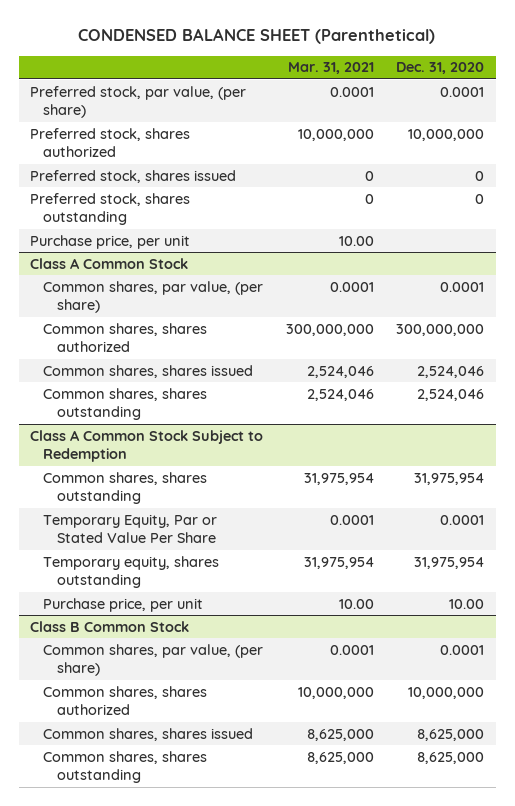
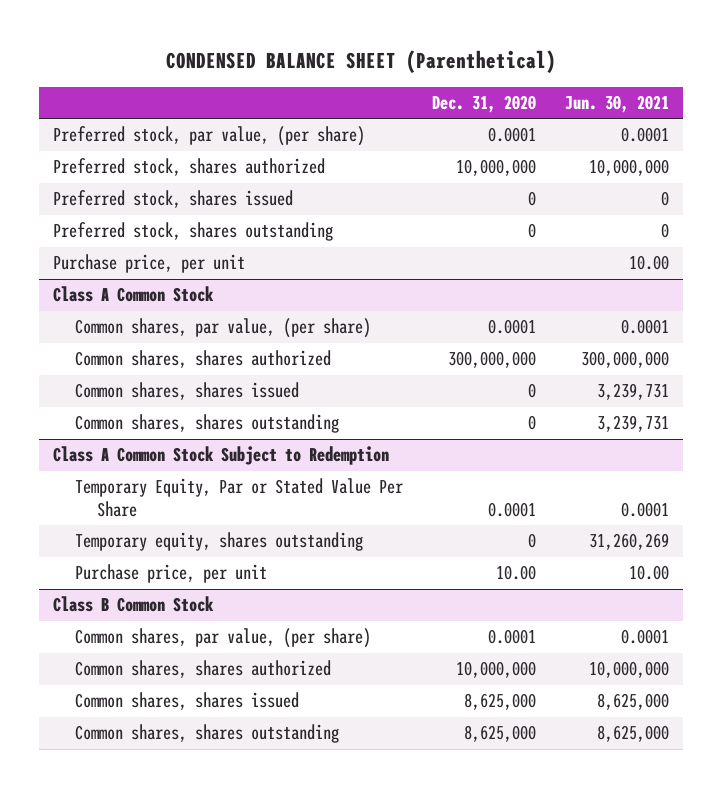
- | Mar. 31, 2021 | Dec. 31, 2020
+ | Dec. 31, 2020 | Jun. 30, 2021
@ Class A Common Stock
- Common shares, shares issued | 2,524,046 | 2,524,046
- Common shares, shares outstanding | 2,524,046 | 2,524,046
+ Common shares, shares issued | 0 | 3,239,731
+ Common shares, shares outstanding | 0 | 3,239,731
@ Class A Common Stock Subject to Redemption
- Common shares, shares outstanding | 31,975,954 | 31,975,954
- Temporary equity, shares outstanding | 31,975,954 | 31,975,954
+ Temporary equity, shares outstanding | 0 | 31,260,269

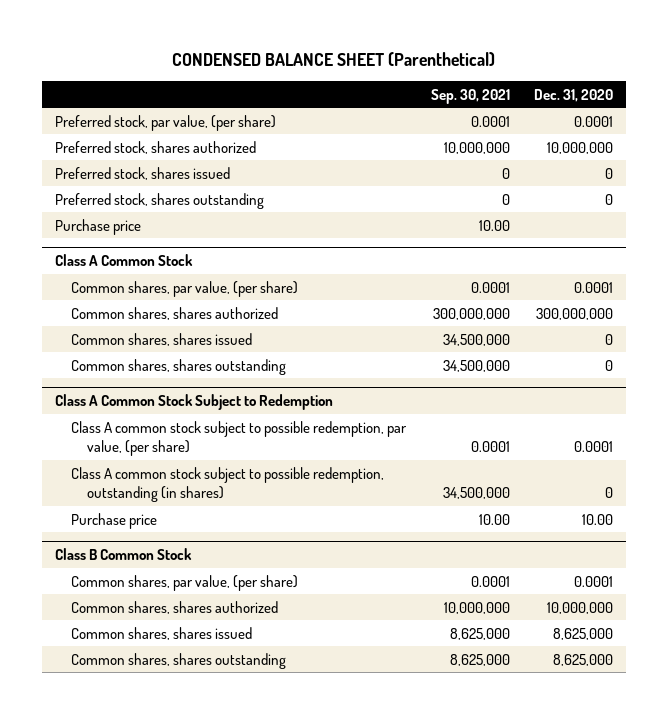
- | Dec. 31, 2020 | Jun. 30, 2021
+ | Sep. 30, 2021 | Dec. 31, 2020
- Purchase price, per unit | | 10.00
+ Purchase price | 10.00 |
@ Class A Common Stock Subject to Redemption
- Temporary Equity, Par or Stated Value Per Share | 0.0001 | 0.0001
- Temporary equity, shares outstanding | 0 | 31,260,269
- Purchase price, per unit | 10.00 | 10.00
+ Class A common stock subject to possible redemption, par value, (per share) | 0.0001 | 0.0001
+ Class A common stock subject to possible redemption, outstanding (in shares) | 34,500,000 | 0
+ Purchase price | 10.00 | 10.00

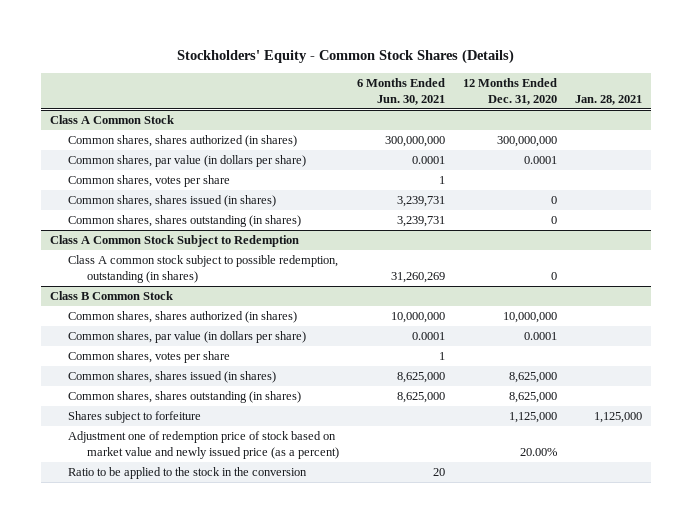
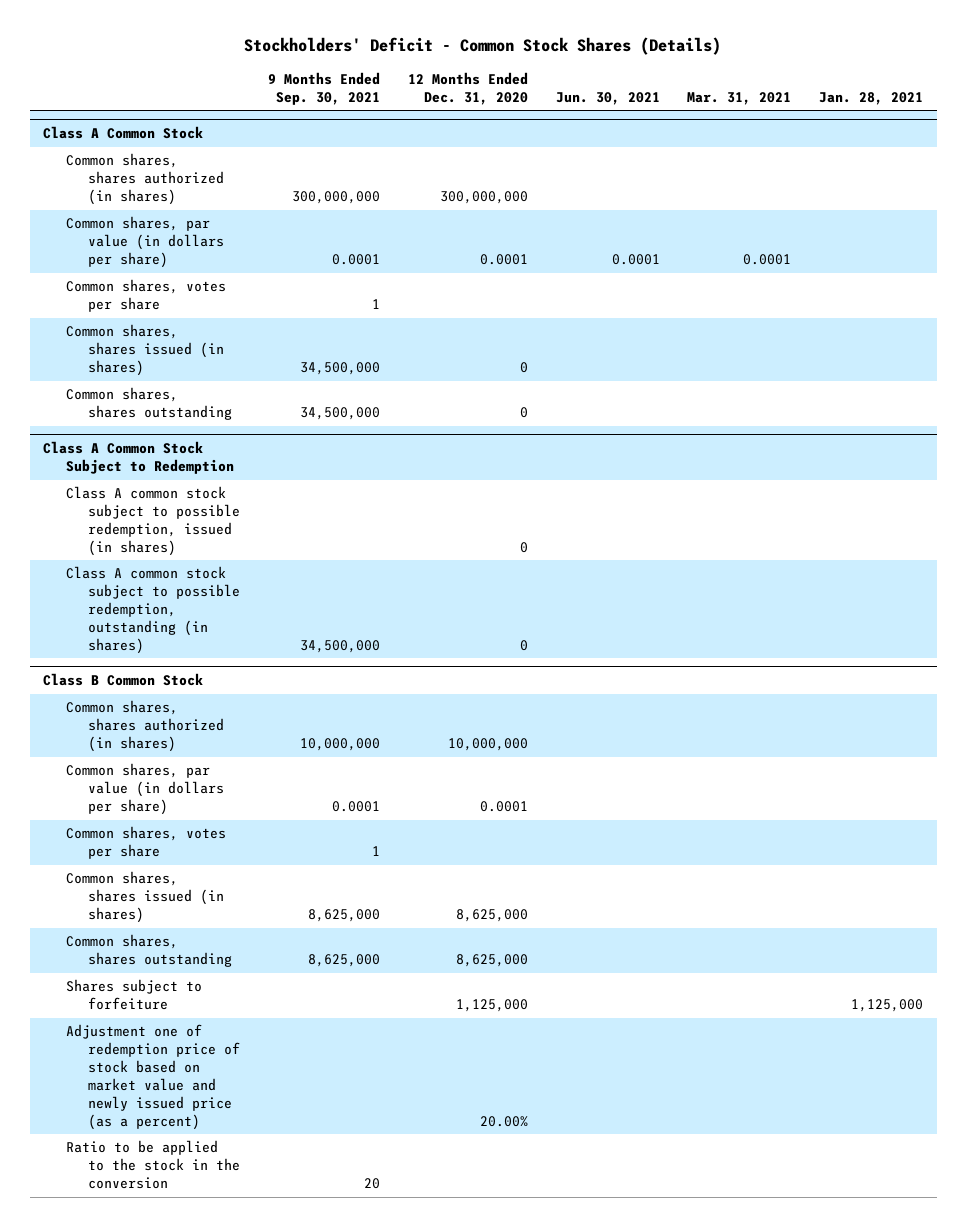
- Stockholders' Equity - Common Stock Shares (Details)
+ Stockholders' Deficit - Common Stock Shares (Details)
- | 6 Months Ended Jun. 30, 2021 | 12 Months Ended Dec. 31, 2020 | Jan. 28, 2021
+ | 9 Months Ended Sep. 30, 2021 | 12 Months Ended Dec. 31, 2020 | Jun. 30, 2021 | Mar. 31, 2021 | Jan. 28, 2021
@ Class A Common Stock
- Common shares, shares outstanding (in shares) | 3,239,731 | 0 |
+ Common shares, shares outstanding | 34,500,000 | 0 | | |
@ Class A Common Stock Subject to Redemption
+ Class A common stock subject to possible redemption, issued (in shares) | | 0 | | |
@ Class B Common Stock
- Common shares, shares outstanding (in shares) | 8,625,000 | 8,625,000 |
+ Common shares, shares outstanding | 8,625,000 | 8,625,000 | | |

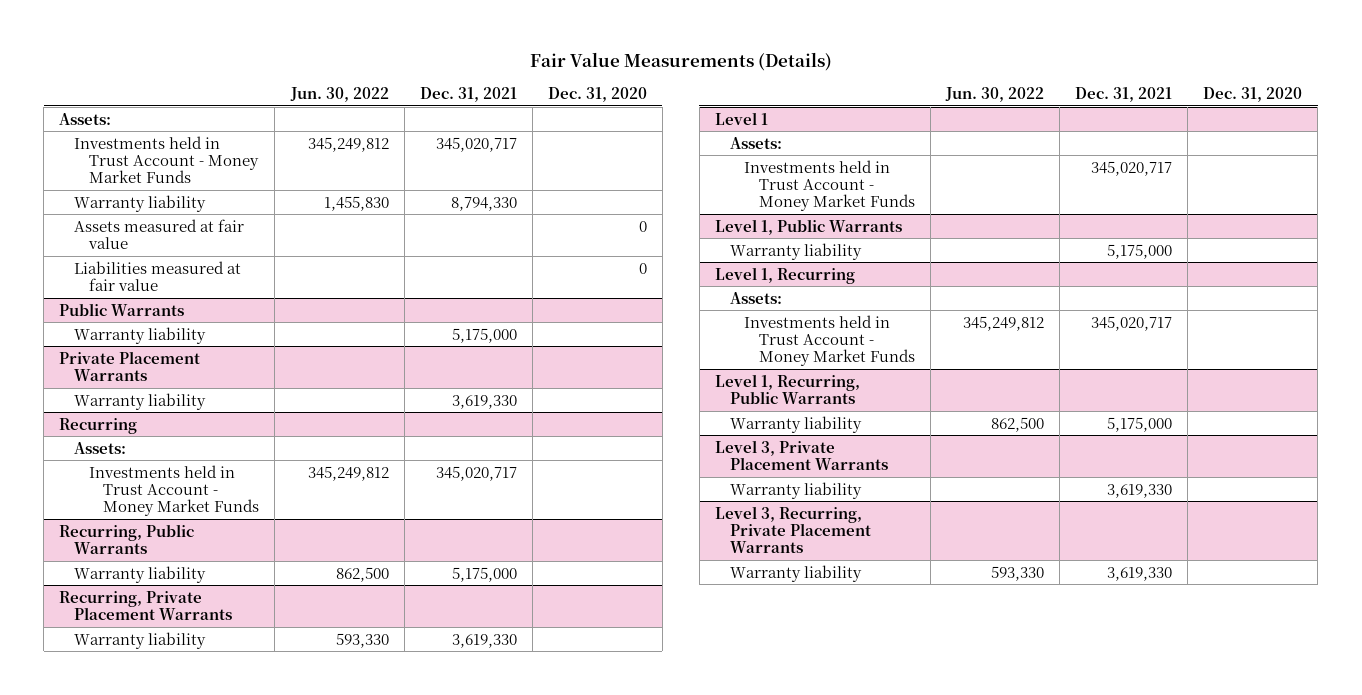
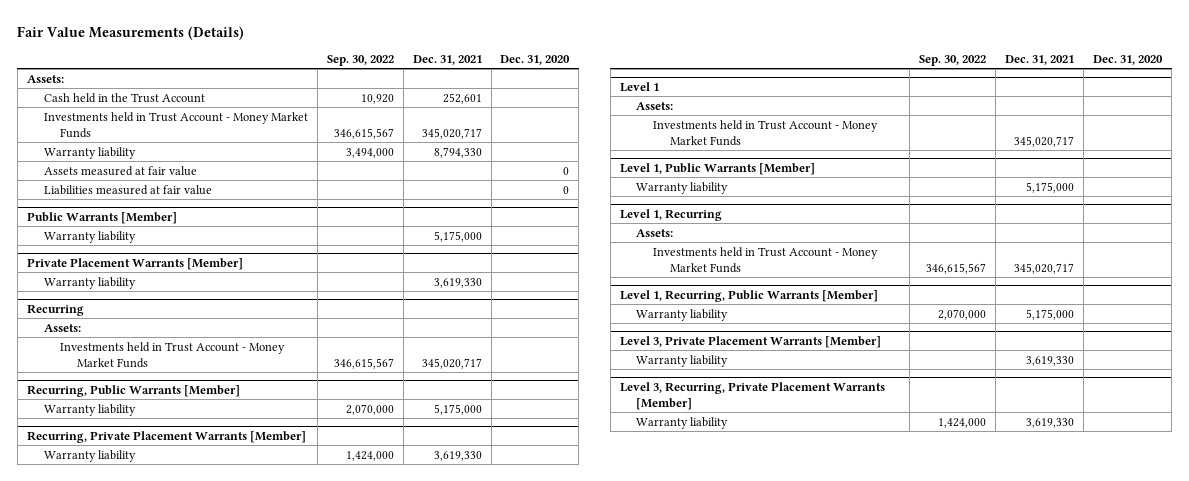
- | Jun. 30, 2022 | Dec. 31, 2021 | Dec. 31, 2020
+ | Sep. 30, 2022 | Dec. 31, 2021 | Dec. 31, 2020
+ Cash held in the Trust Account | 10,920 | 252,601 |
- Public Warrants
+ Public Warrants [Member]
- Private Placement Warrants
+ Private Placement Warrants [Member]
- Recurring, Public Warrants
+ Recurring, Public Warrants [Member]
- Recurring, Private Placement Warrants
+ Recurring, Private Placement Warrants [Member]
- Level 1, Public Warrants
+ Level 1, Public Warrants [Member]
- Level 1, Recurring, Public Warrants
+ Level 1, Recurring, Public Warrants [Member]
- Level 3, Private Placement Warrants
+ Level 3, Private Placement Warrants [Member]
- Level 3, Recurring, Private Placement Warrants
+ Level 3, Recurring, Private Placement Warrants [Member]

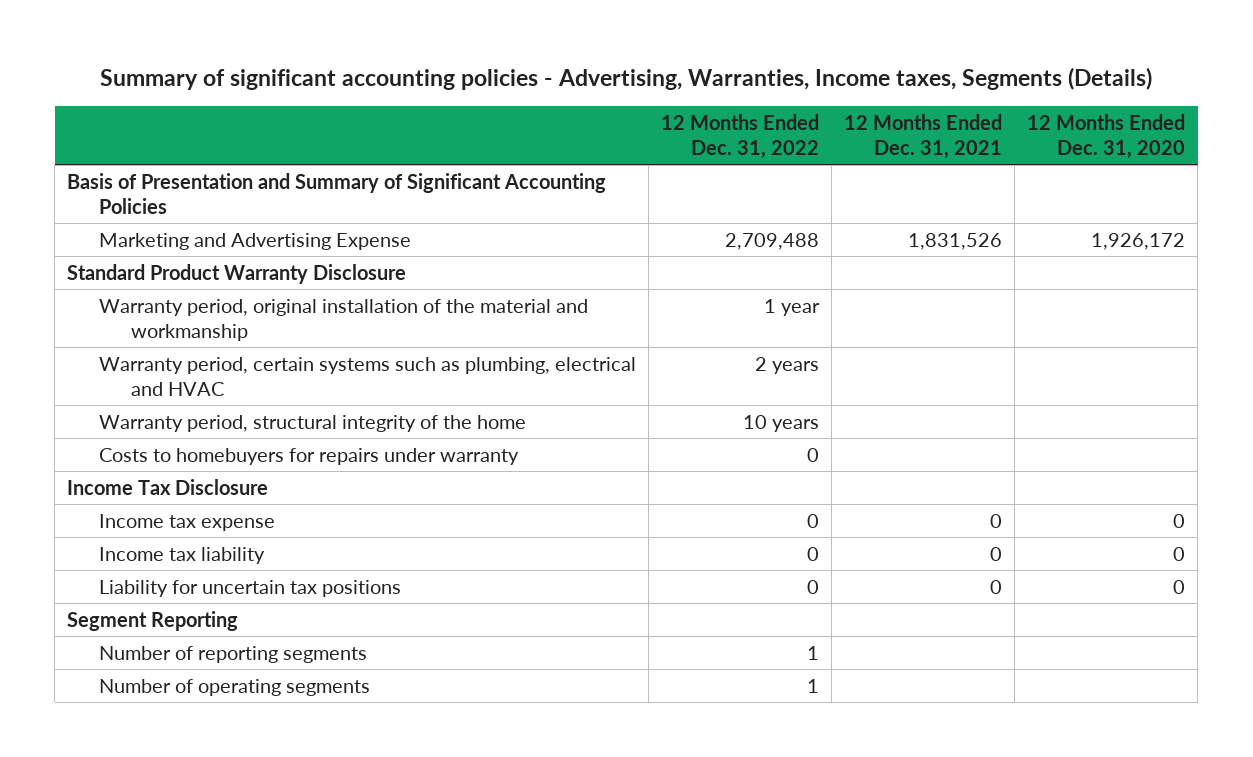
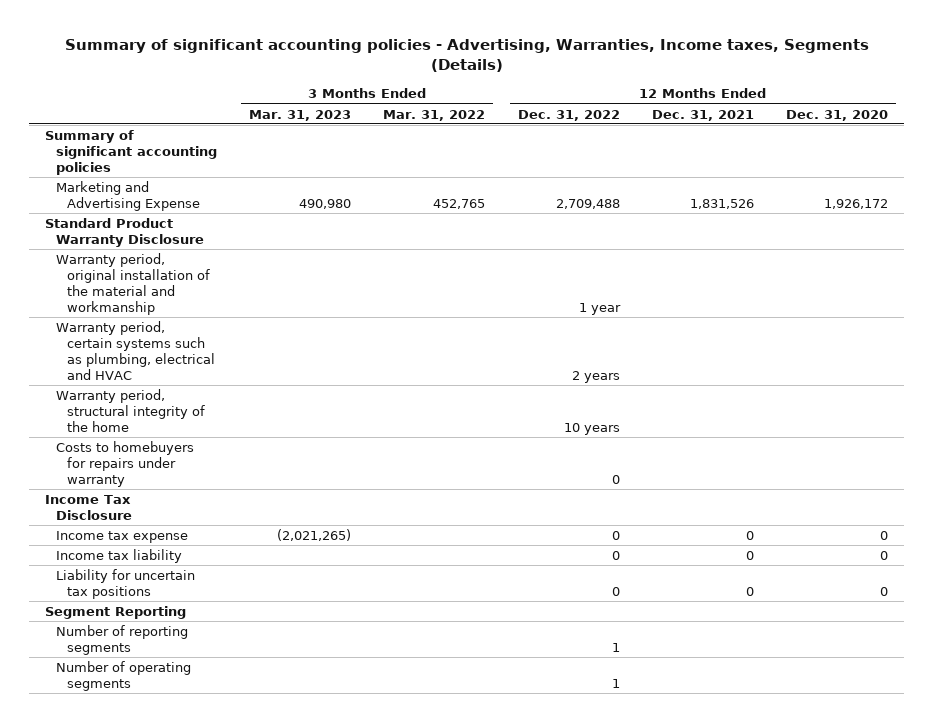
- | 12 Months Ended Dec. 31, 2022 | 12 Months Ended Dec. 31, 2021 | 12 Months Ended Dec. 31, 2020
+ | 3 Months Ended Mar. 31, 2023 | 3 Months Ended Mar. 31, 2022 | 12 Months Ended Dec. 31, 2022 | 12 Months Ended Dec. 31, 2021 | 12 Months Ended Dec. 31, 2020
- Basis of Presentation and Summary of Significant Accounting Policies
+ Summary of significant accounting policies

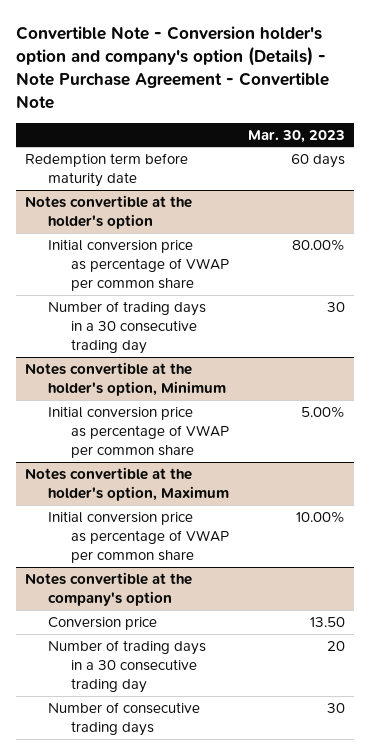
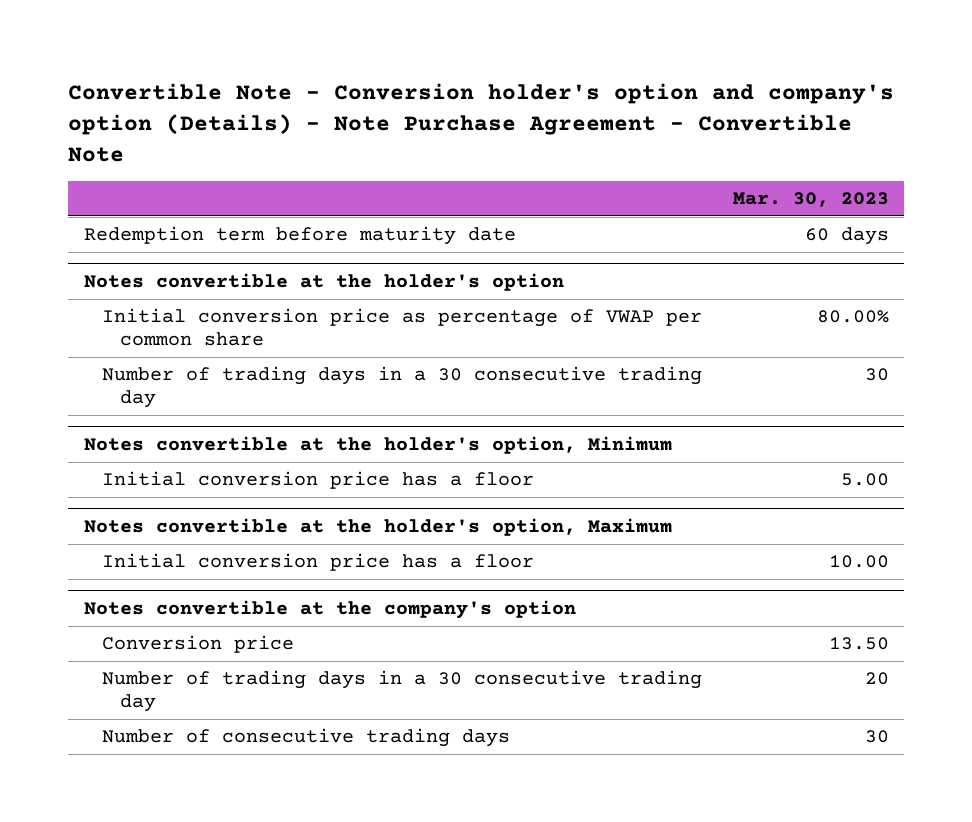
@ Notes convertible at the holder's option, Minimum
- Initial conversion price as percentage of VWAP per common share | 5.00%
+ Initial conversion price has a floor | 5.00
@ Notes convertible at the holder's option, Maximum
- Initial conversion price as percentage of VWAP per common share | 10.00%
+ Initial conversion price has a floor | 10.00

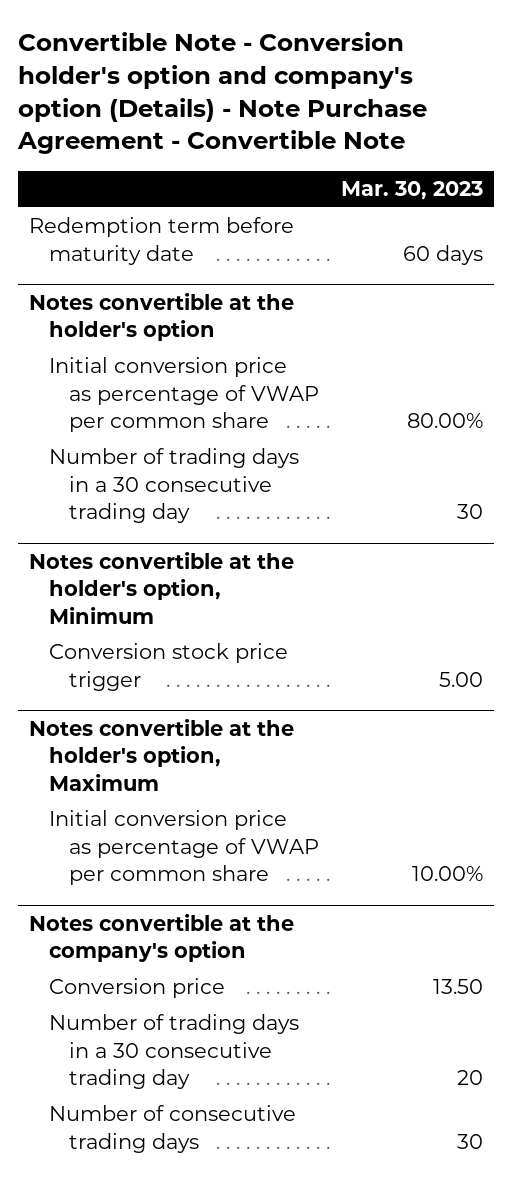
@ Notes convertible at the holder's option, Minimum
- Initial conversion price has a floor | 5.00
+ Conversion stock price trigger | 5.00
@ Notes convertible at the holder's option, Maximum
- Initial conversion price has a floor | 10.00
+ Initial conversion price as percentage of VWAP per common share | 10.00%

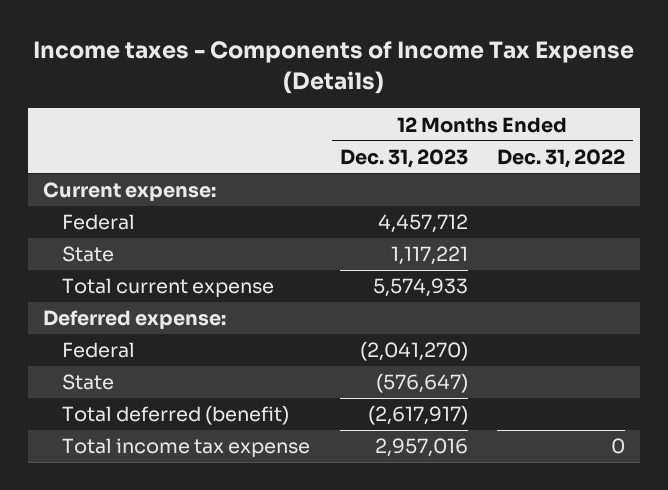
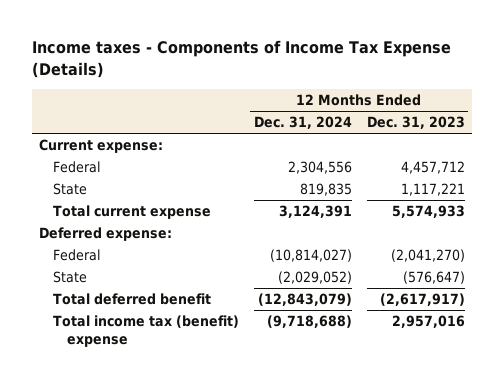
- | 12 Months Ended Dec. 31, 2023 | 12 Months Ended Dec. 31, 2022
+ | 12 Months Ended Dec. 31, 2024 | 12 Months Ended Dec. 31, 2023
- Total deferred (benefit) | (2,617,917) |
- Total income tax expense | 2,957,016 | 0
+ Total deferred benefit | (12,843,079) | (2,617,917)
+ Total income tax (benefit) expense | (9,718,688) | 2,957,016

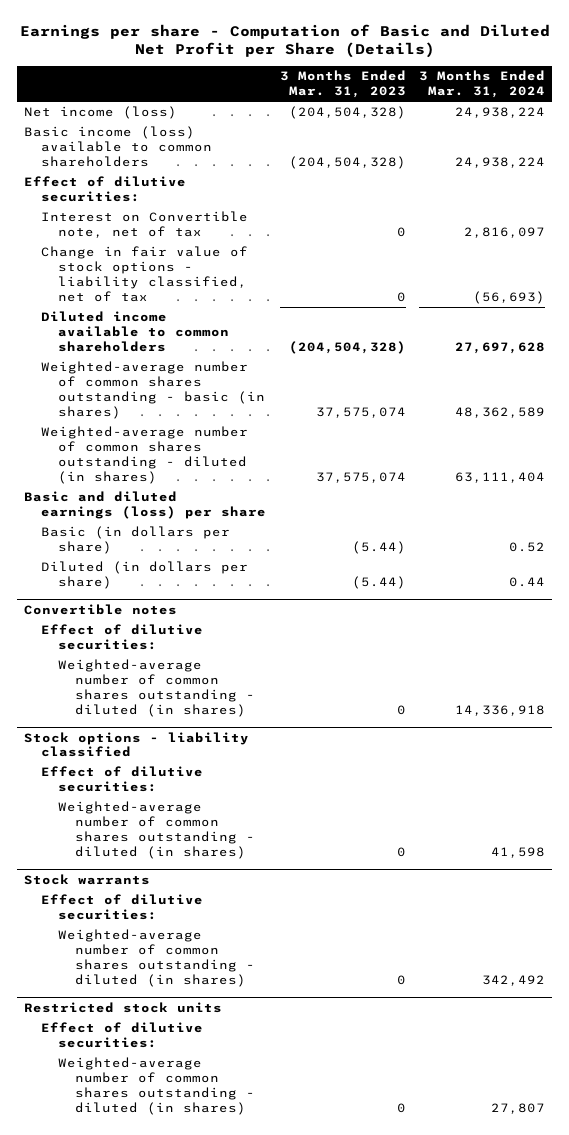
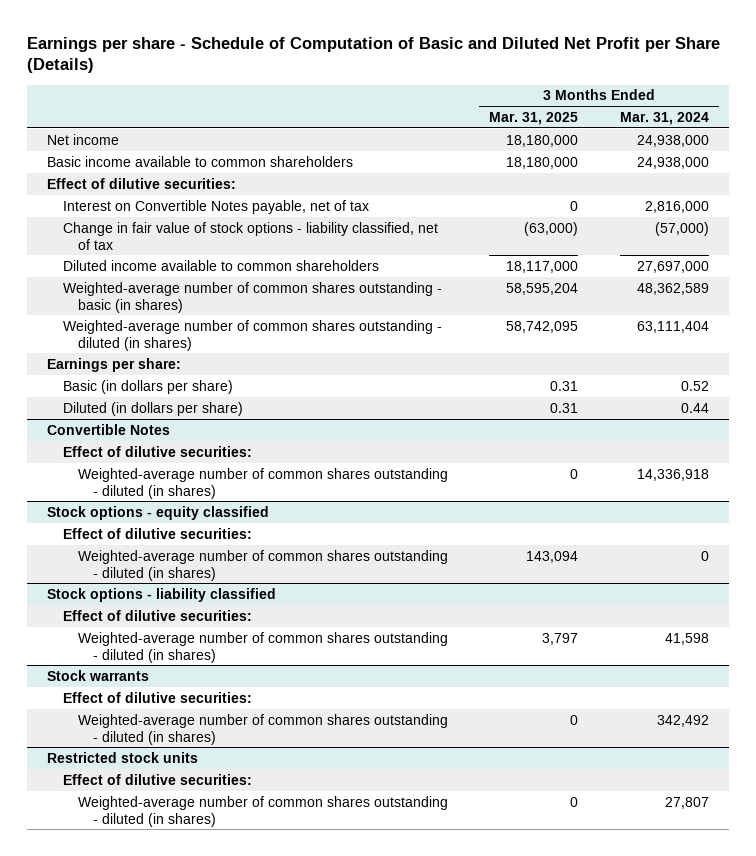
- Earnings per share - Computation of Basic and Diluted Net Profit per Share (Details)
+ Earnings per share - Schedule of Computation of Basic and Diluted Net Profit per Share (Details)
- | 3 Months Ended Mar. 31, 2023 | 3 Months Ended Mar. 31, 2024
+ | 3 Months Ended Mar. 31, 2025 | 3 Months Ended Mar. 31, 2024
- Net income (loss) | (204,504,328) | 24,938,224
- Basic income (loss) available to common shareholders | (204,504,328) | 24,938,224
+ Net income | 18,180,000 | 24,938,000
+ Basic income available to common shareholders | 18,180,000 | 24,938,000
- Interest on Convertible note, net of tax | 0 | 2,816,097
- Change in fair value of stock options - liability classified, net of tax | 0 | (56,693)
- Diluted income available to common shareholders | (204,504,328) | 27,697,628
+ Interest on Convertible Notes payable, net of tax | 0 | 2,816,000
+ Change in fair value of stock options - liability classified, net of tax | (63,000) | (57,000)
+ Diluted income available to common shareholders | 18,117,000 | 27,697,000
- Basic and diluted earnings (loss) per share
+ Earnings per share:
- Convertible notes
+ Convertible Notes
+ Stock options - equity classified
+ Effect of dilutive securities:
+ Weighted-average number of common shares outstanding - diluted (in shares) | 143,094 | 0

